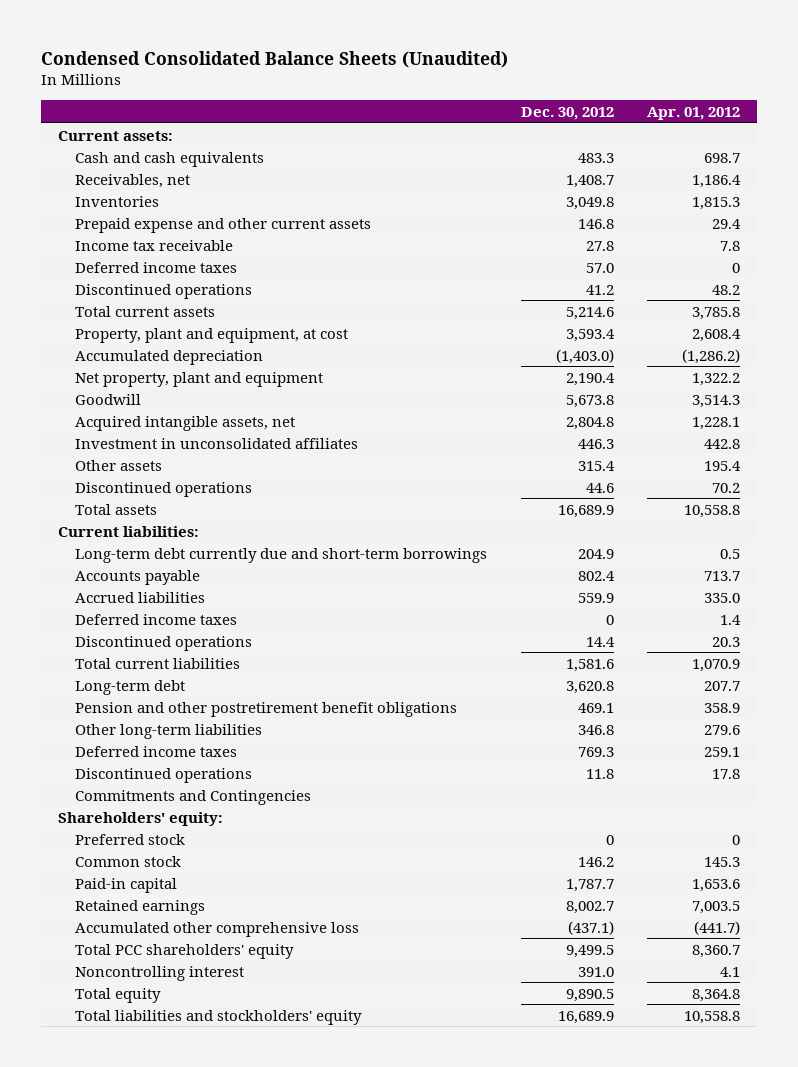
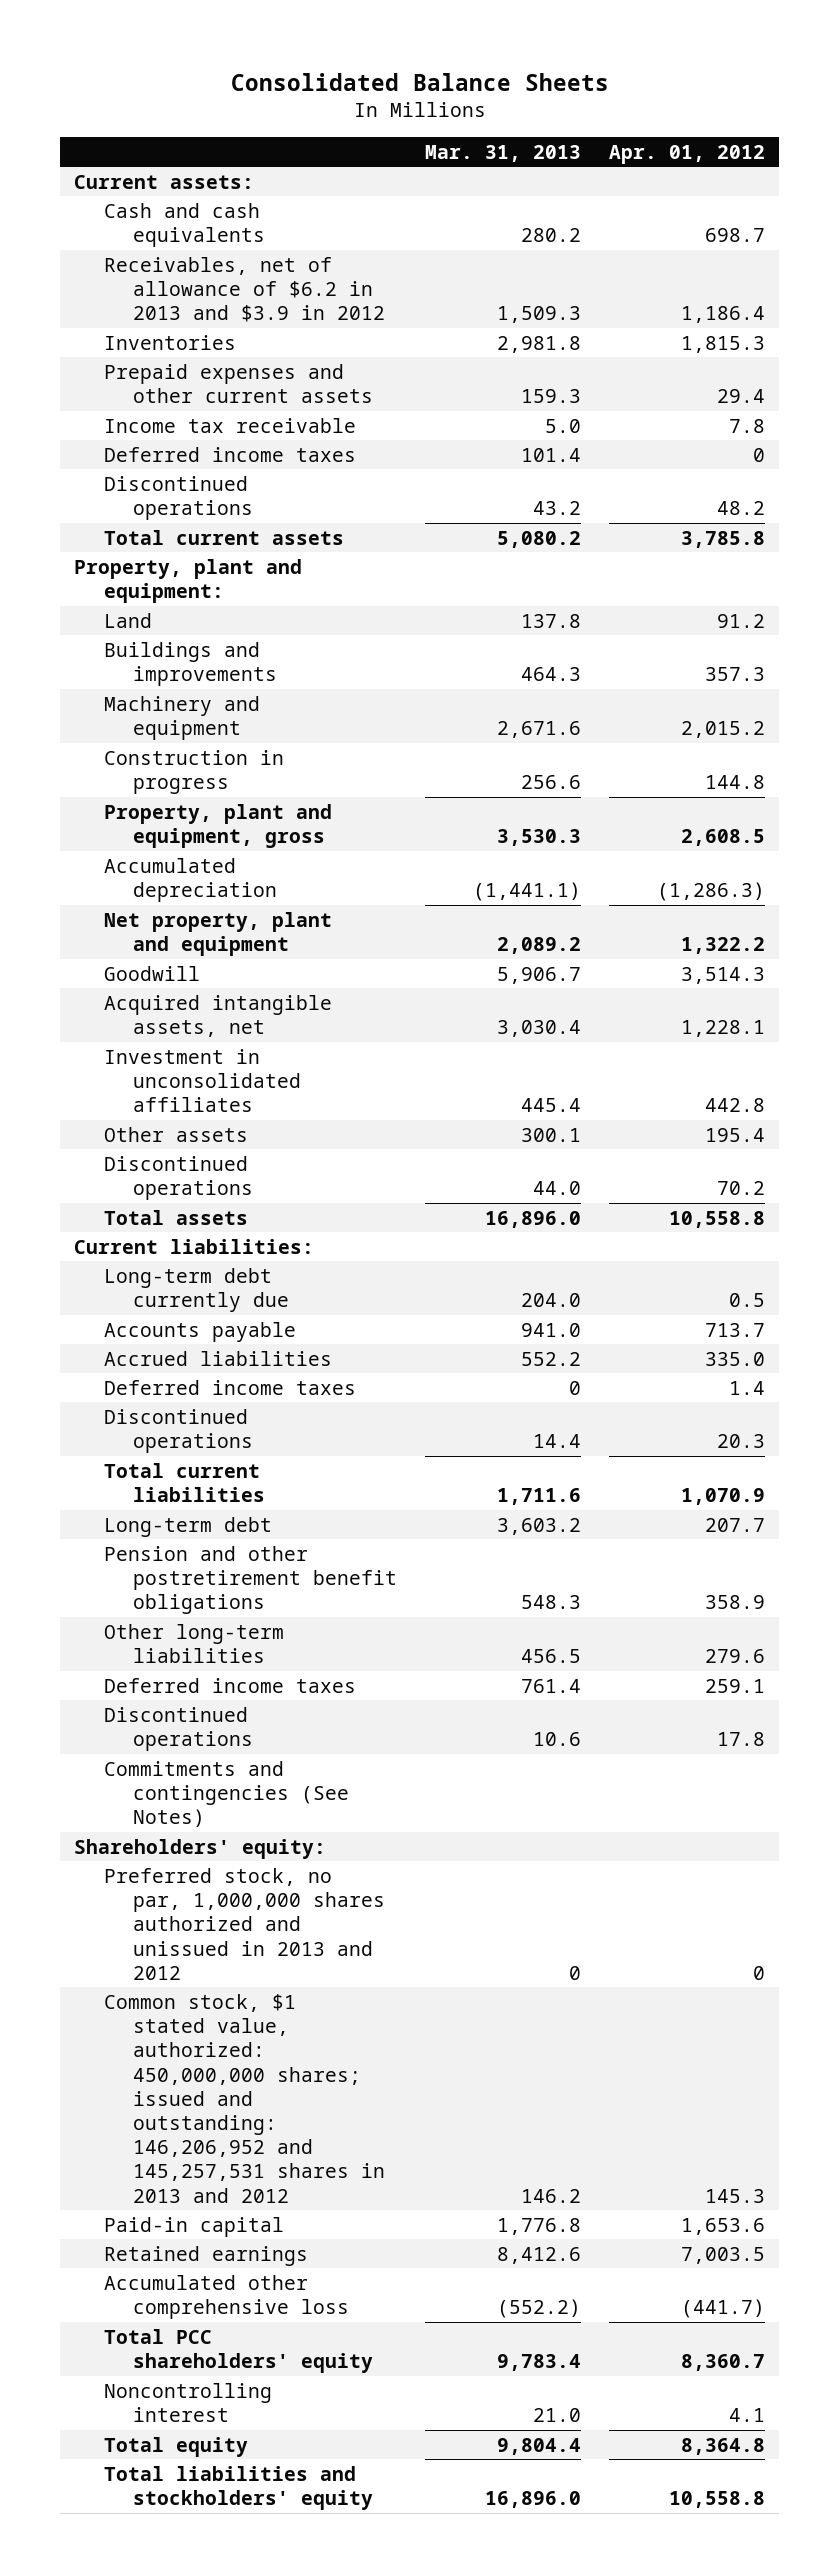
- Condensed Consolidated Balance Sheets (Unaudited)
+ Consolidated Balance Sheets
- | Dec. 30, 2012 | Apr. 01, 2012
+ | Mar. 31, 2013 | Apr. 01, 2012
- Receivables, net | 1,408.7 | 1,186.4
+ Receivables, net of allowance of $6.2 in 2013 and $3.9 in 2012 | 1,509.3 | 1,186.4
- Prepaid expense and other current assets | 146.8 | 29.4
+ Prepaid expenses and other current assets | 159.3 | 29.4
- Property, plant and equipment, at cost | 3,593.4 | 2,608.4
- Accumulated depreciation | (1,403.0) | (1,286.2)
+ Property, plant and equipment:
+ Land | 137.8 | 91.2
+ Buildings and improvements | 464.3 | 357.3
+ Machinery and equipment | 2,671.6 | 2,015.2
+ Construction in progress | 256.6 | 144.8
+ Property, plant and equipment, gross | 3,530.3 | 2,608.5
+ Accumulated depreciation | (1,441.1) | (1,286.3)
- Long-term debt currently due and short-term borrowings | 204.9 | 0.5
+ Long-term debt currently due | 204.0 | 0.5
- Commitments and Contingencies
+ Commitments and contingencies (See Notes)
- Preferred stock | 0 | 0
- Common stock | 146.2 | 145.3
+ Preferred stock, no par, 1,000,000 shares authorized and unissued in 2013 and 2012 | 0 | 0
+ Common stock, $1 stated value, authorized: 450,000,000 shares; issued and outstanding: 146,206,952 and 145,257,531 shares in 2013 and 2012 | 146.2 | 145.3

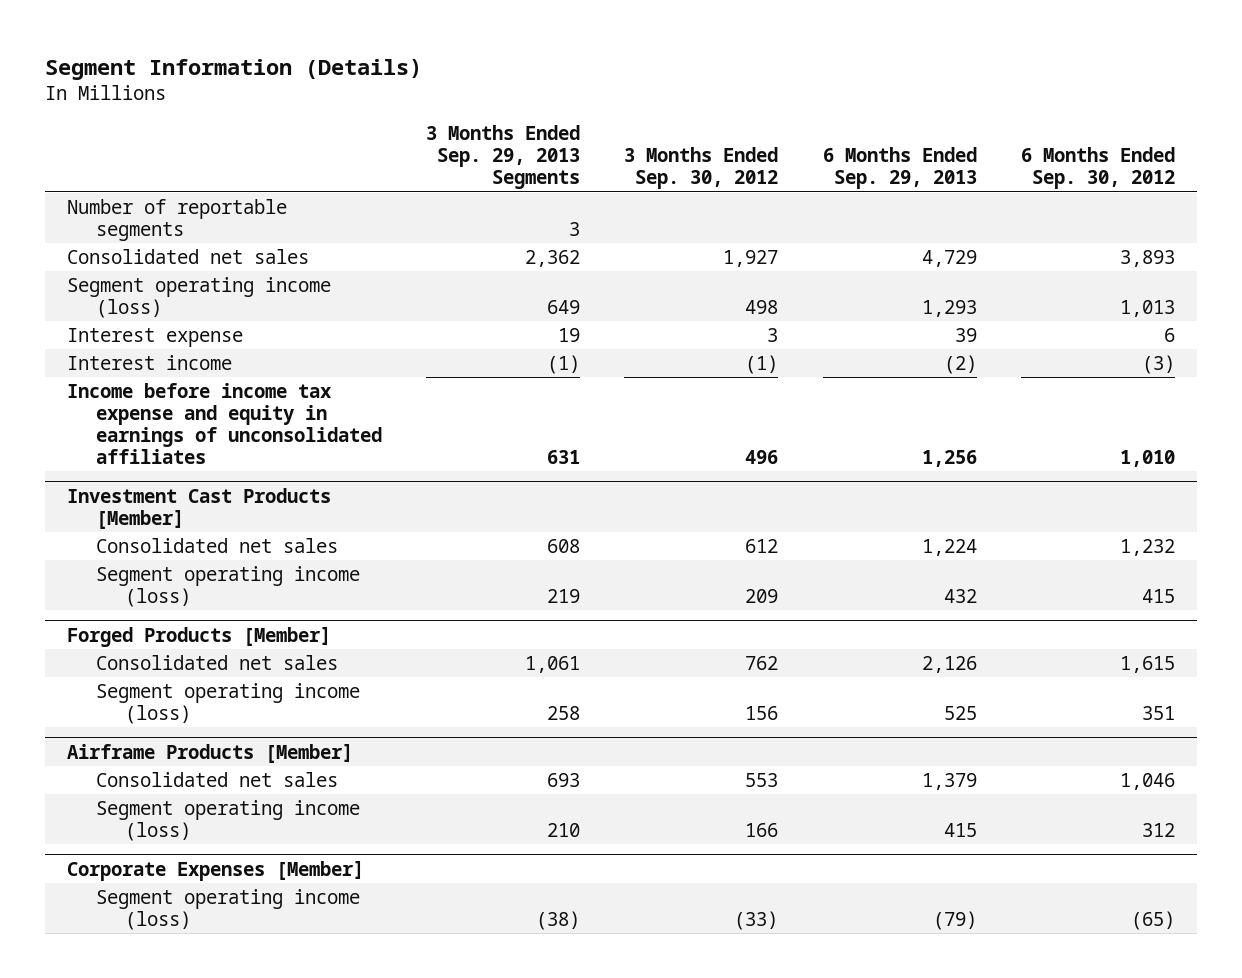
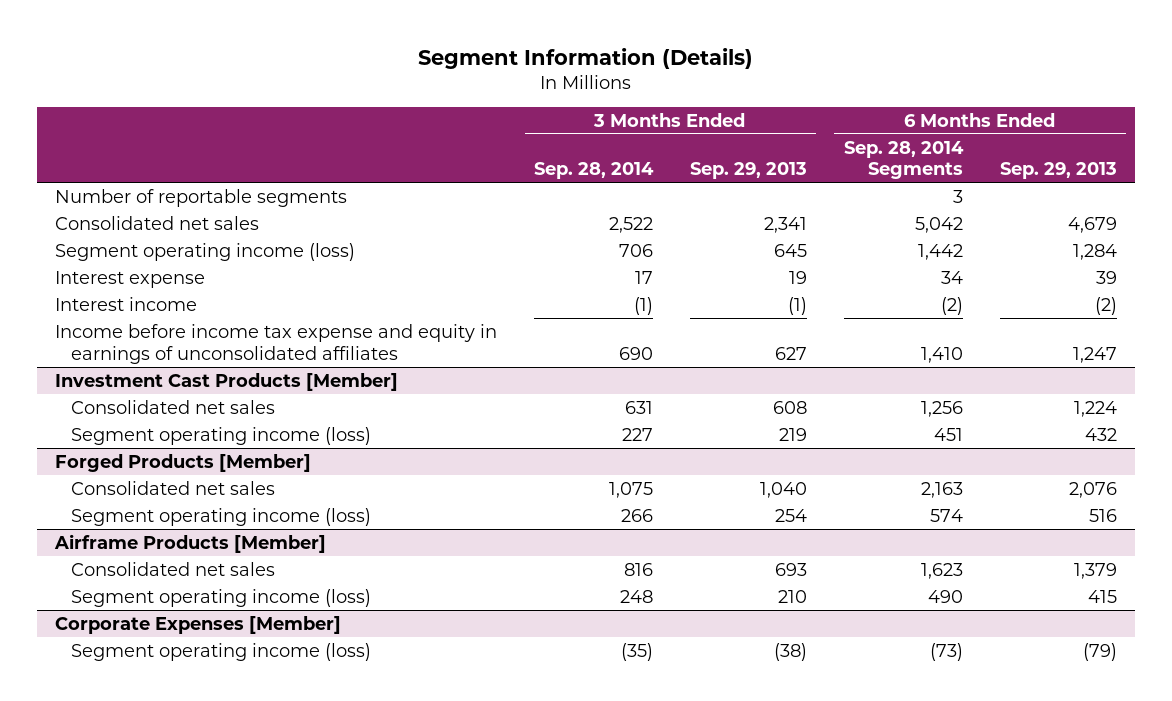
- | 3 Months Ended Sep. 29, 2013 Segments | 3 Months Ended Sep. 30, 2012 | 6 Months Ended Sep. 29, 2013 | 6 Months Ended Sep. 30, 2012
+ | 3 Months Ended Sep. 28, 2014 | 3 Months Ended Sep. 29, 2013 | 6 Months Ended Sep. 28, 2014 Segments | 6 Months Ended Sep. 29, 2013
- Consolidated net sales | 2,362 | 1,927 | 4,729 | 3,893
- Segment operating income (loss) | 649 | 498 | 1,293 | 1,013
+ Consolidated net sales | 2,522 | 2,341 | 5,042 | 4,679
+ Segment operating income (loss) | 706 | 645 | 1,442 | 1,284
- Income before income tax expense and equity in earnings of unconsolidated affiliates | 631 | 496 | 1,256 | 1,010
+ Income before income tax expense and equity in earnings of unconsolidated affiliates | 690 | 627 | 1,410 | 1,247
@ Forged Products [Member]
- Consolidated net sales | 1,061 | 762 | 2,126 | 1,615
- Segment operating income (loss) | 258 | 156 | 525 | 351
+ Consolidated net sales | 1,075 | 1,040 | 2,163 | 2,076
+ Segment operating income (loss) | 266 | 254 | 574 | 516

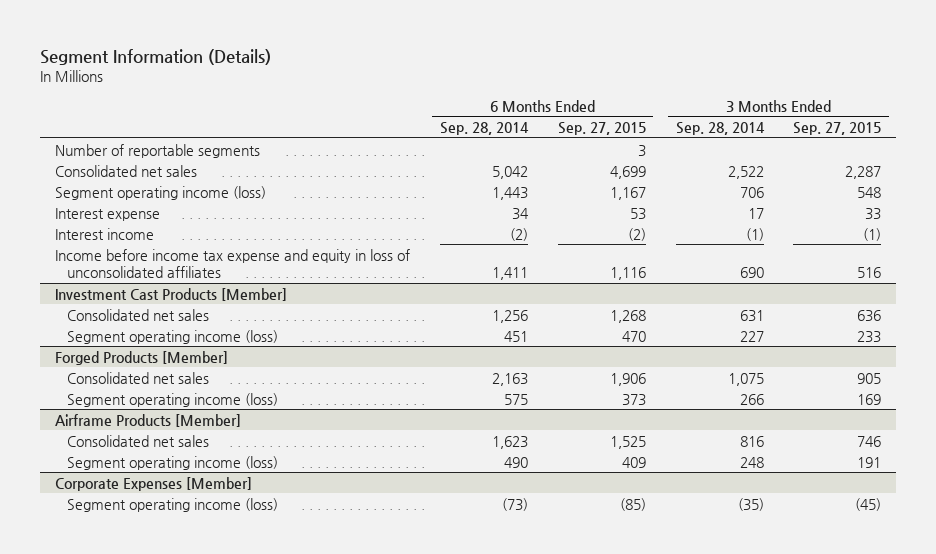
- | 3 Months Ended Sep. 28, 2014 | 3 Months Ended Sep. 29, 2013 | 6 Months Ended Sep. 28, 2014 Segments | 6 Months Ended Sep. 29, 2013
+ | 6 Months Ended Sep. 28, 2014 | 6 Months Ended Sep. 27, 2015 | 3 Months Ended Sep. 28, 2014 | 3 Months Ended Sep. 27, 2015
- Income before income tax expense and equity in earnings of unconsolidated affiliates | 690 | 627 | 1,410 | 1,247
+ Income before income tax expense and equity in loss of unconsolidated affiliates | 1,411 | 1,116 | 690 | 516

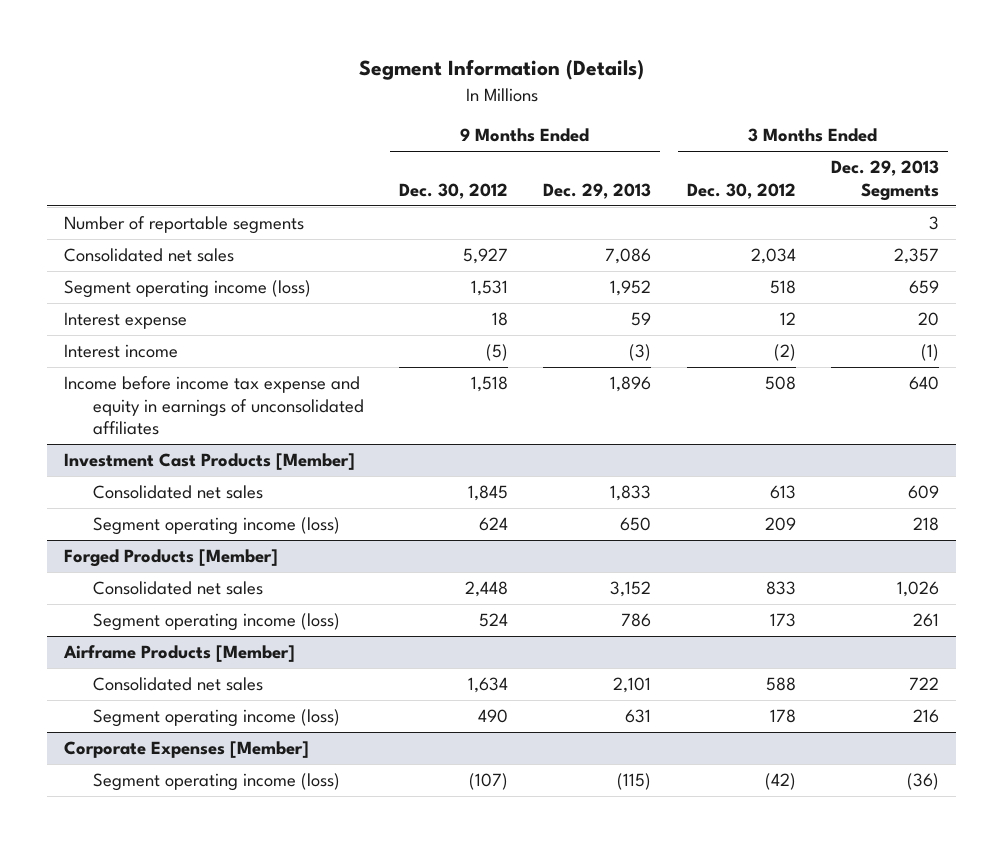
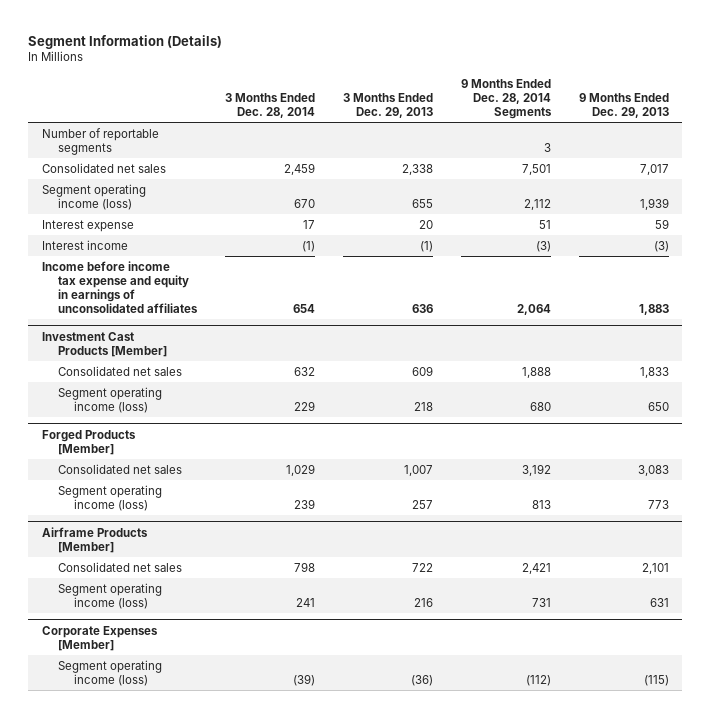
- | 9 Months Ended Dec. 30, 2012 | 9 Months Ended Dec. 29, 2013 | 3 Months Ended Dec. 30, 2012 | 3 Months Ended Dec. 29, 2013 Segments
+ | 3 Months Ended Dec. 28, 2014 | 3 Months Ended Dec. 29, 2013 | 9 Months Ended Dec. 28, 2014 Segments | 9 Months Ended Dec. 29, 2013
- Consolidated net sales | 5,927 | 7,086 | 2,034 | 2,357
- Segment operating income (loss) | 1,531 | 1,952 | 518 | 659
+ Consolidated net sales | 2,459 | 2,338 | 7,501 | 7,017
+ Segment operating income (loss) | 670 | 655 | 2,112 | 1,939
- Income before income tax expense and equity in earnings of unconsolidated affiliates | 1,518 | 1,896 | 508 | 640
+ Income before income tax expense and equity in earnings of unconsolidated affiliates | 654 | 636 | 2,064 | 1,883
@ Forged Products [Member]
- Consolidated net sales | 2,448 | 3,152 | 833 | 1,026
- Segment operating income (loss) | 524 | 786 | 173 | 261
+ Consolidated net sales | 1,029 | 1,007 | 3,192 | 3,083
+ Segment operating income (loss) | 239 | 257 | 813 | 773

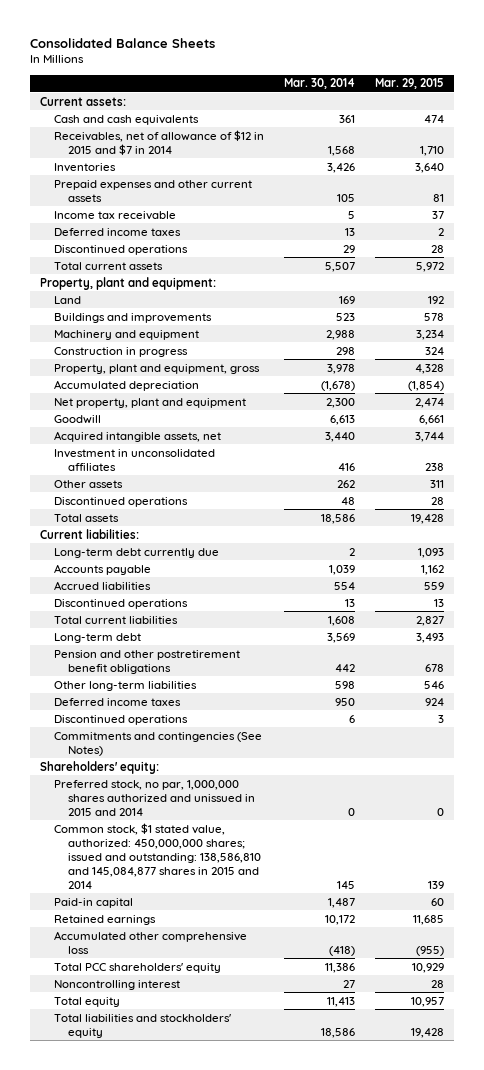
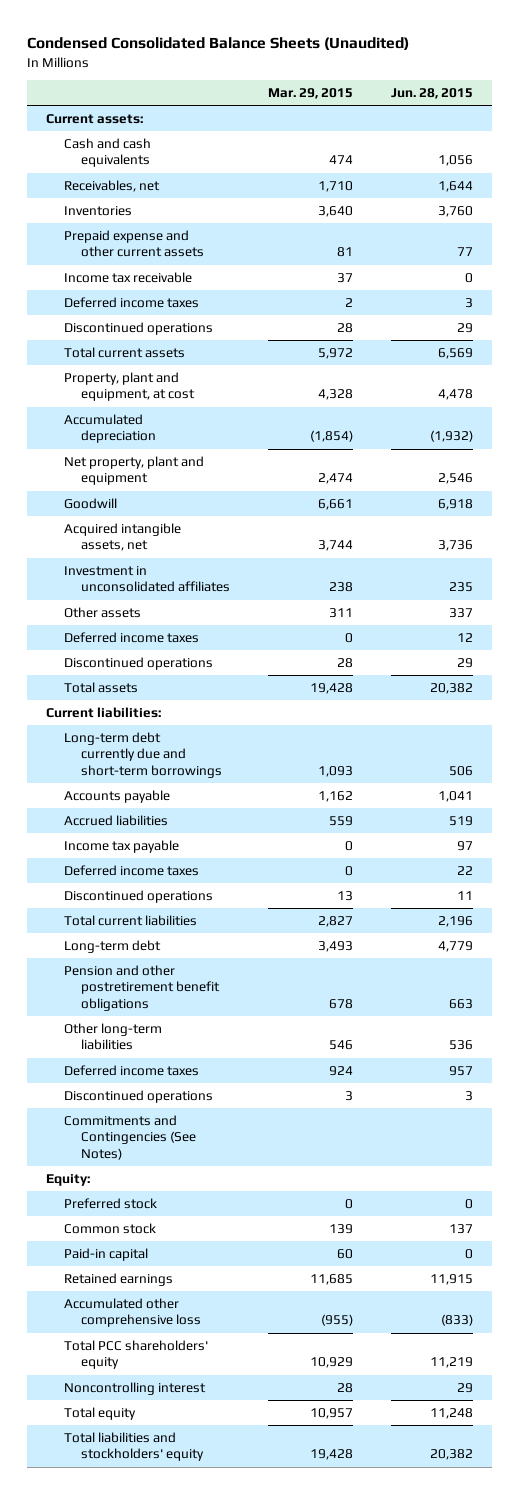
- Consolidated Balance Sheets
+ Condensed Consolidated Balance Sheets (Unaudited)
- | Mar. 30, 2014 | Mar. 29, 2015
+ | Mar. 29, 2015 | Jun. 28, 2015
- Receivables, net of allowance of $12 in 2015 and $7 in 2014 | 1,568 | 1,710
+ Receivables, net | 1,710 | 1,644
- Prepaid expenses and other current assets | 105 | 81
+ Prepaid expense and other current assets | 81 | 77
- Property, plant and equipment:
- Land | 169 | 192
- Buildings and improvements | 523 | 578
- Machinery and equipment | 2,988 | 3,234
- Construction in progress | 298 | 324
- Property, plant and equipment, gross | 3,978 | 4,328
+ Property, plant and equipment, at cost | 4,328 | 4,478
+ Deferred income taxes | 0 | 12
- Long-term debt currently due | 2 | 1,093
+ Long-term debt currently due and short-term borrowings | 1,093 | 506
+ Income tax payable | 0 | 97
+ Deferred income taxes | 0 | 22
- Commitments and contingencies (See Notes)
- Shareholders' equity:
- Preferred stock, no par, 1,000,000 shares authorized and unissued in 2015 and 2014 | 0 | 0
- Common stock, $1 stated value, authorized: 450,000,000 shares; issued and outstanding: 138,586,810 and 145,084,877 shares in 2015 and 2014 | 145 | 139
+ Commitments and Contingencies (See Notes)
+ Equity:
+ Preferred stock | 0 | 0
+ Common stock | 139 | 137

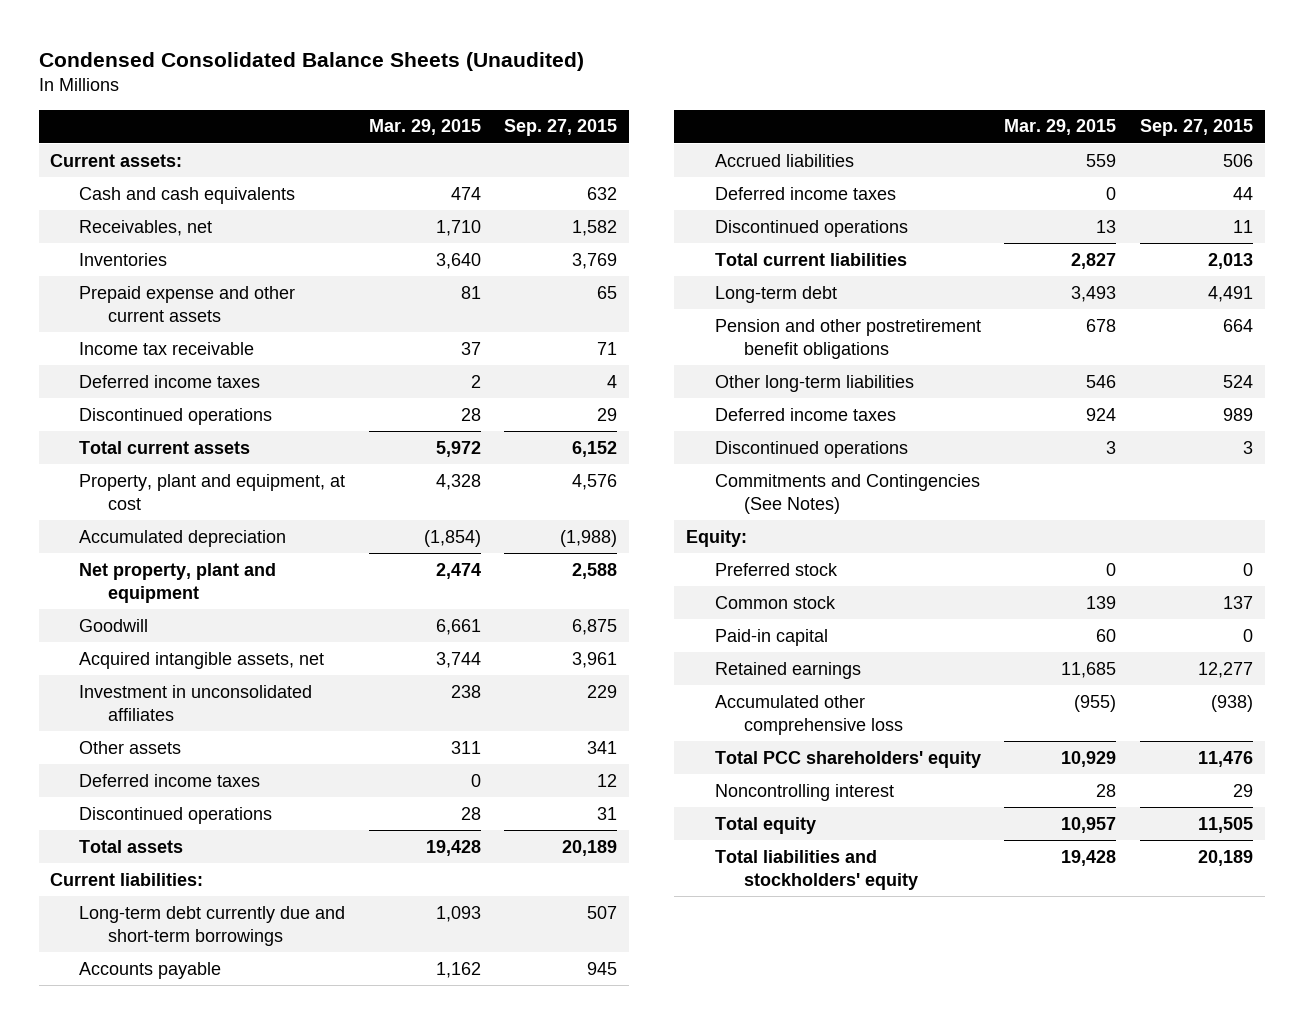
- | Mar. 29, 2015 | Jun. 28, 2015
+ | Mar. 29, 2015 | Sep. 27, 2015
- Income tax payable | 0 | 97

